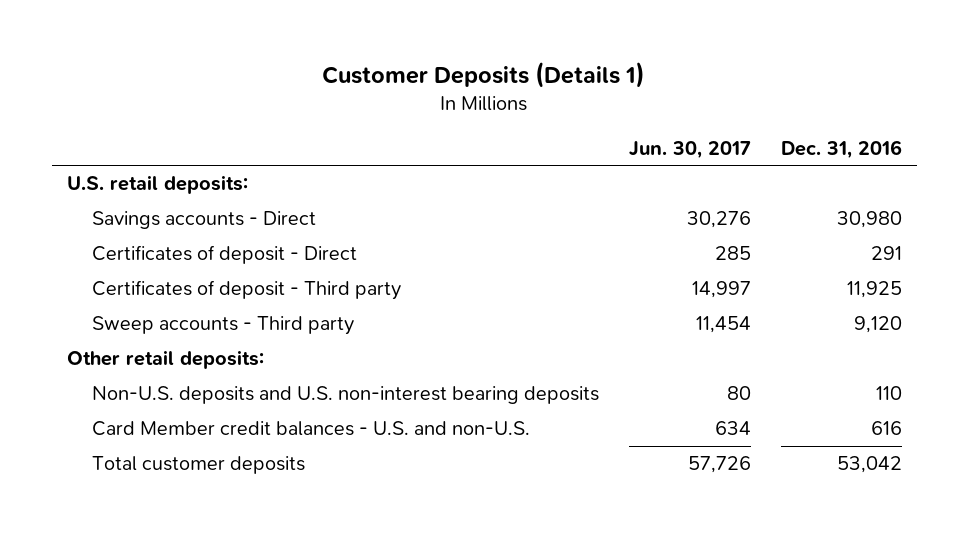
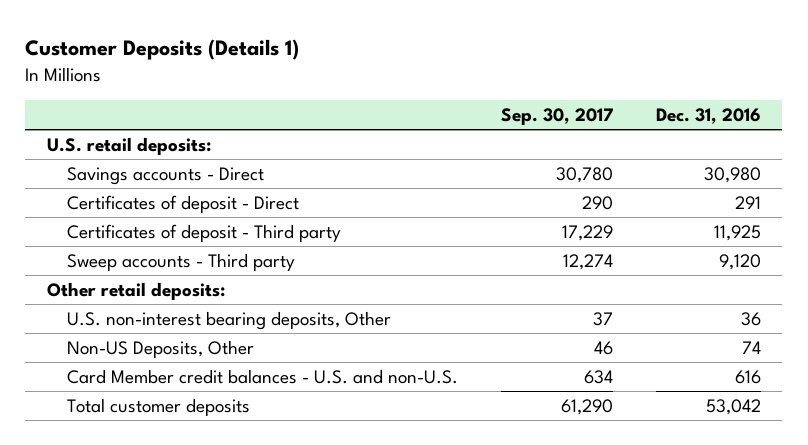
- | Jun. 30, 2017 | Dec. 31, 2016
+ | Sep. 30, 2017 | Dec. 31, 2016
- Non-U.S. deposits and U.S. non-interest bearing deposits | 80 | 110
+ U.S. non-interest bearing deposits, Other | 37 | 36
+ Non-US Deposits, Other | 46 | 74

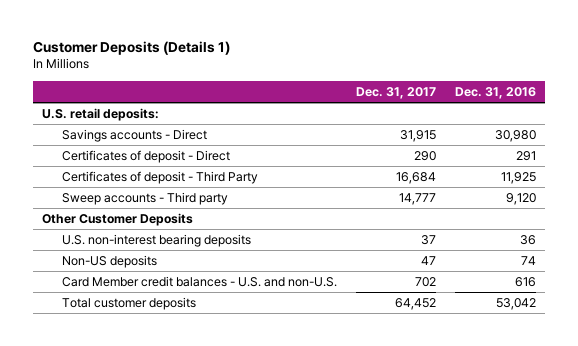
- | Sep. 30, 2017 | Dec. 31, 2016
+ | Dec. 31, 2017 | Dec. 31, 2016
- Certificates of deposit - Third party | 17,229 | 11,925
+ Certificates of deposit - Third Party | 16,684 | 11,925
- Other retail deposits:
- U.S. non-interest bearing deposits, Other | 37 | 36
- Non-US Deposits, Other | 46 | 74
+ Other Customer Deposits
+ U.S. non-interest bearing deposits | 37 | 36
+ Non-US deposits | 47 | 74

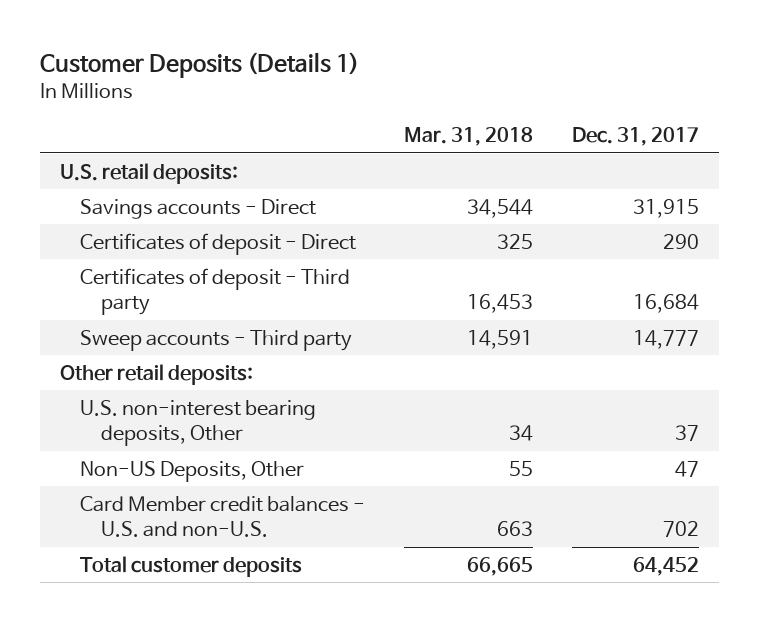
- | Dec. 31, 2017 | Dec. 31, 2016
+ | Mar. 31, 2018 | Dec. 31, 2017
- Certificates of deposit - Third Party | 16,684 | 11,925
+ Certificates of deposit - Third party | 16,453 | 16,684
- Other Customer Deposits
- U.S. non-interest bearing deposits | 37 | 36
- Non-US deposits | 47 | 74
+ Other retail deposits:
+ U.S. non-interest bearing deposits, Other | 34 | 37
+ Non-US Deposits, Other | 55 | 47

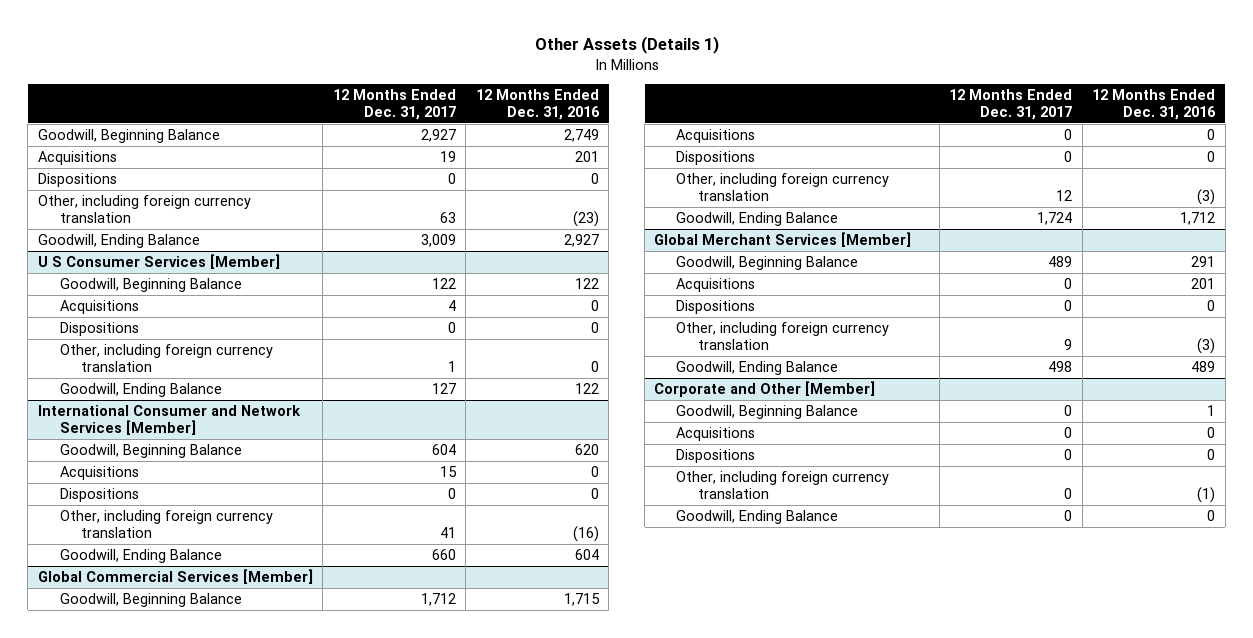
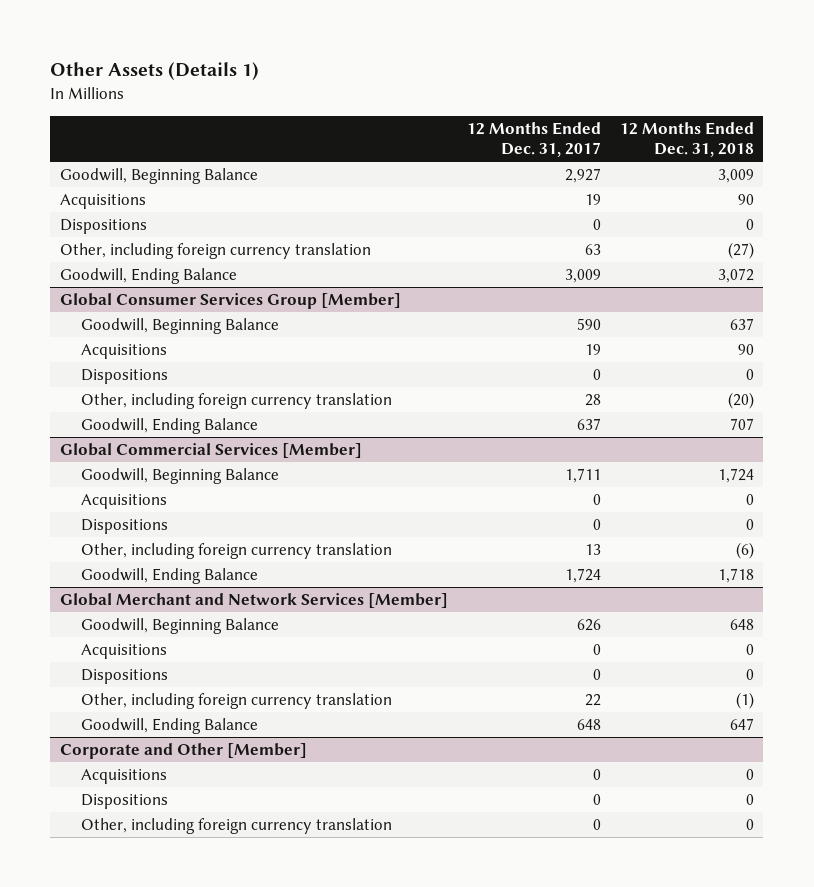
- | 12 Months Ended Dec. 31, 2017 | 12 Months Ended Dec. 31, 2016
+ | 12 Months Ended Dec. 31, 2017 | 12 Months Ended Dec. 31, 2018
- U S Consumer Services [Member]
- Goodwill, Beginning Balance | 122 | 122
- Acquisitions | 4 | 0
- Dispositions | 0 | 0
- Other, including foreign currency translation | 1 | 0
- Goodwill, Ending Balance | 127 | 122
- International Consumer and Network Services [Member]
- Goodwill, Beginning Balance | 604 | 620
- Acquisitions | 15 | 0
+ Global Consumer Services Group [Member]
+ Goodwill, Beginning Balance | 590 | 637
+ Acquisitions | 19 | 90
- Other, including foreign currency translation | 41 | (16)
- Goodwill, Ending Balance | 660 | 604
+ Other, including foreign currency translation | 28 | (20)
+ Goodwill, Ending Balance | 637 | 707
@ Global Commercial Services [Member]
- Goodwill, Beginning Balance | 1,712 | 1,715
+ Goodwill, Beginning Balance | 1,711 | 1,724
- Other, including foreign currency translation | 12 | (3)
+ Other, including foreign currency translation | 13 | (6)
- Global Merchant Services [Member]
- Goodwill, Beginning Balance | 489 | 291
+ Global Merchant and Network Services [Member]
+ Goodwill, Beginning Balance | 626 | 648
- Other, including foreign currency translation | 9 | (3)
- Goodwill, Ending Balance | 498 | 489
+ Other, including foreign currency translation | 22 | (1)
+ Goodwill, Ending Balance | 648 | 647
@ Corporate and Other [Member]
- Goodwill, Beginning Balance | 0 | 1
- Goodwill, Ending Balance | 0 | 0

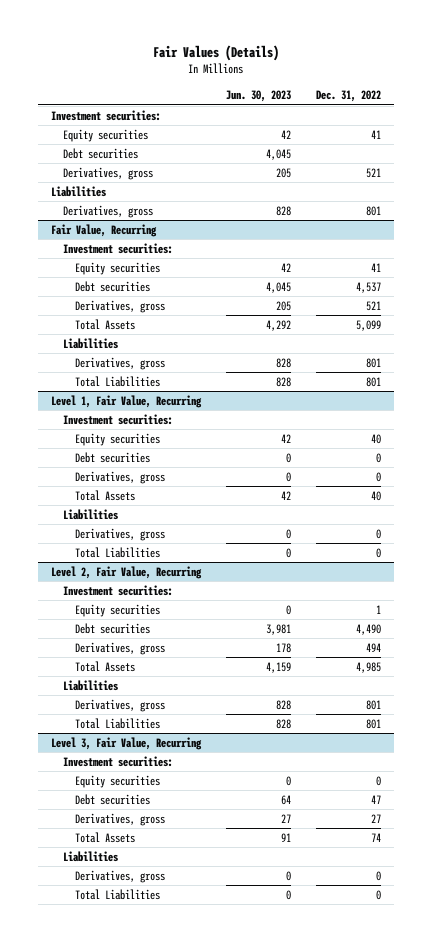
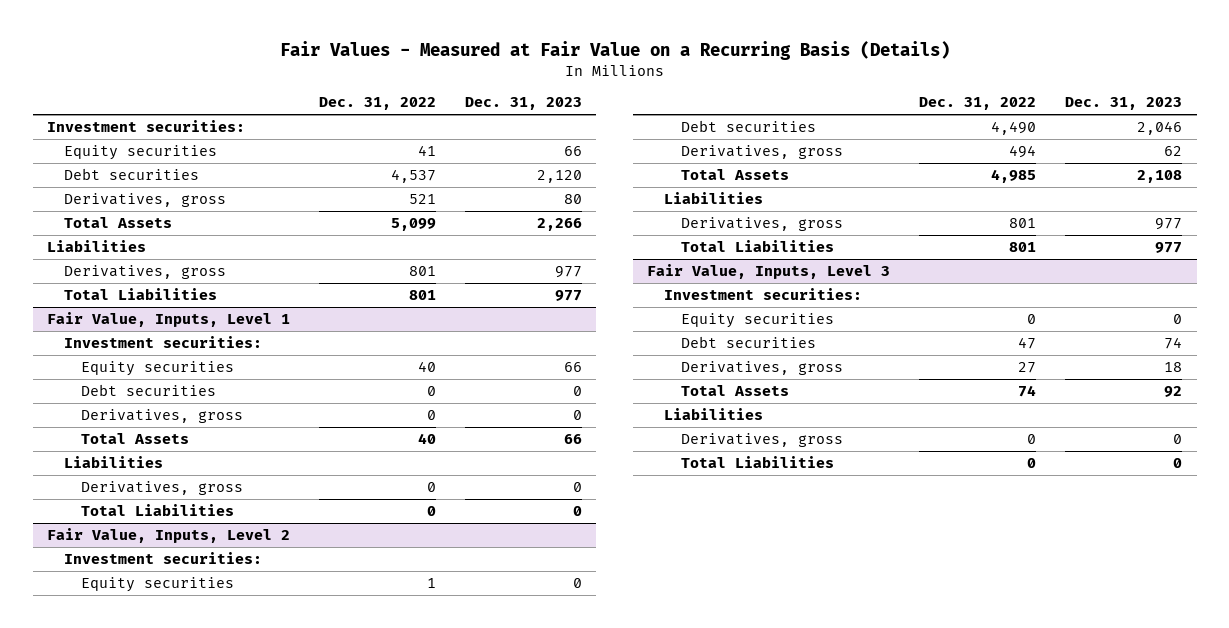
- Fair Values (Details)
+ Fair Values - Measured at Fair Value on a Recurring Basis (Details)
- | Jun. 30, 2023 | Dec. 31, 2022
+ | Dec. 31, 2022 | Dec. 31, 2023
- Debt securities | 4,045 |
- Derivatives, gross | 205 | 521
- Liabilities
- Derivatives, gross | 828 | 801
- Fair Value, Recurring
- Investment securities:
- Equity securities | 42 | 41
- Level 1, Fair Value, Recurring
+ Fair Value, Inputs, Level 1
- Level 2, Fair Value, Recurring
+ Fair Value, Inputs, Level 2
- Level 3, Fair Value, Recurring
+ Fair Value, Inputs, Level 3

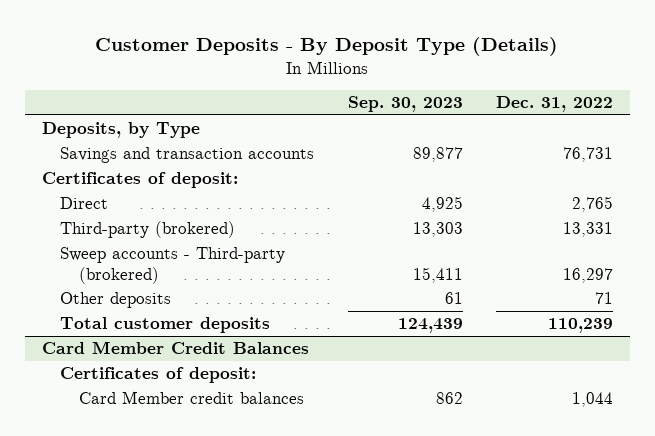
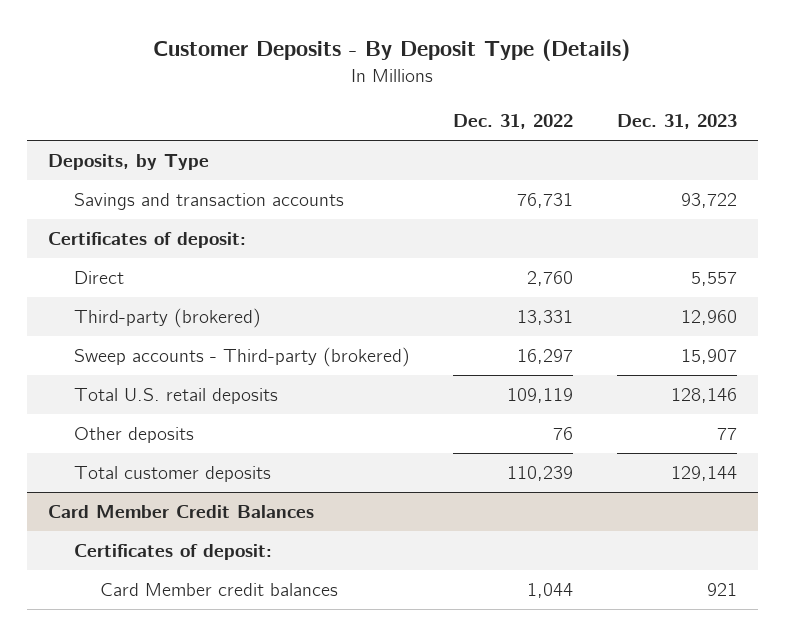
- | Sep. 30, 2023 | Dec. 31, 2022
+ | Dec. 31, 2022 | Dec. 31, 2023
- Direct | 4,925 | 2,765
+ Direct | 2,760 | 5,557
- Other deposits | 61 | 71
+ Total U.S. retail deposits | 109,119 | 128,146
+ Other deposits | 76 | 77

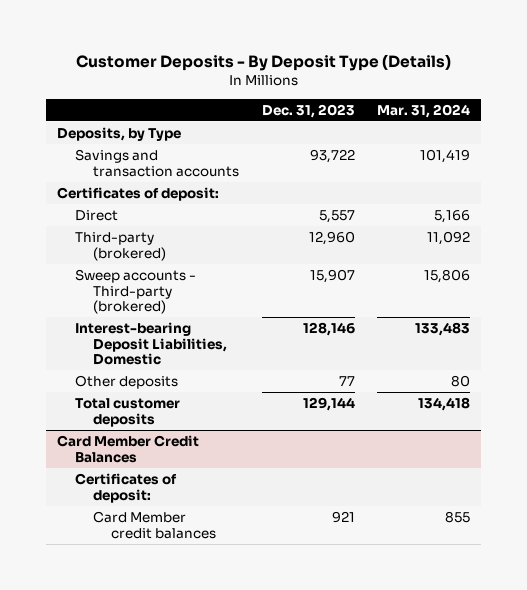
- | Dec. 31, 2022 | Dec. 31, 2023
+ | Dec. 31, 2023 | Mar. 31, 2024
- Total U.S. retail deposits | 109,119 | 128,146
+ Interest-bearing Deposit Liabilities, Domestic | 128,146 | 133,483

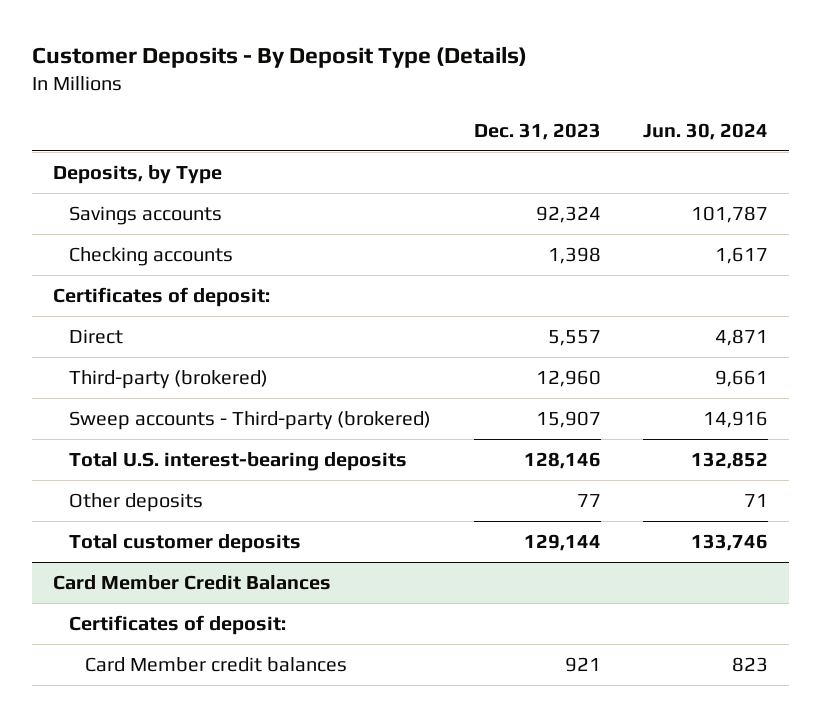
- | Dec. 31, 2023 | Mar. 31, 2024
+ | Dec. 31, 2023 | Jun. 30, 2024
- Savings and transaction accounts | 93,722 | 101,419
+ Savings accounts | 92,324 | 101,787
+ Checking accounts | 1,398 | 1,617
- Interest-bearing Deposit Liabilities, Domestic | 128,146 | 133,483
+ Total U.S. interest-bearing deposits | 128,146 | 132,852

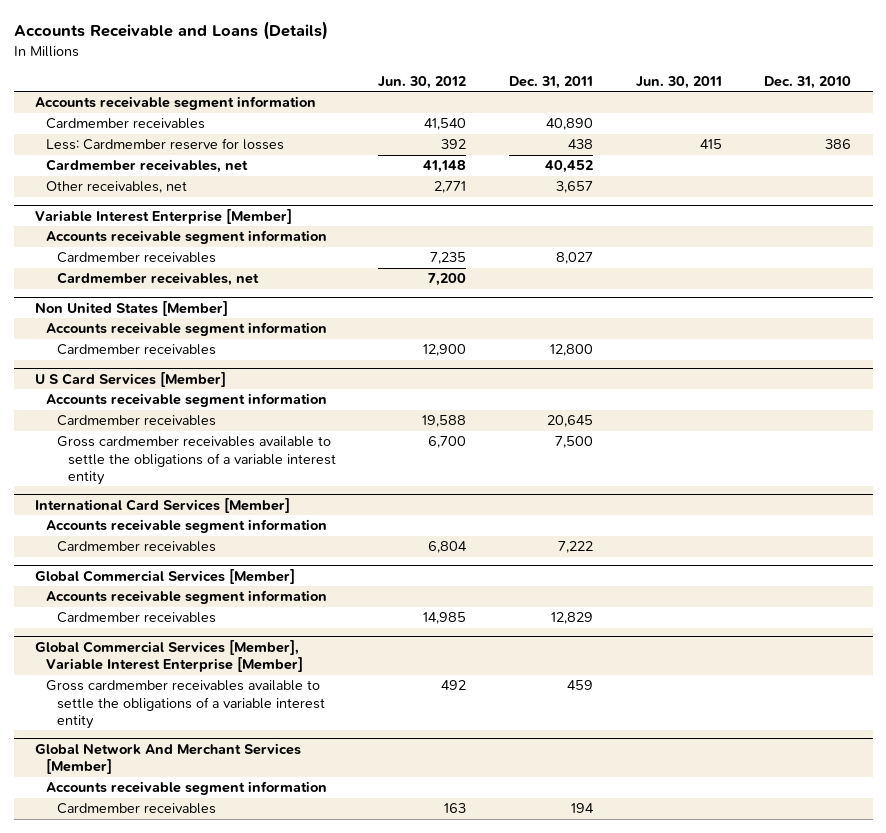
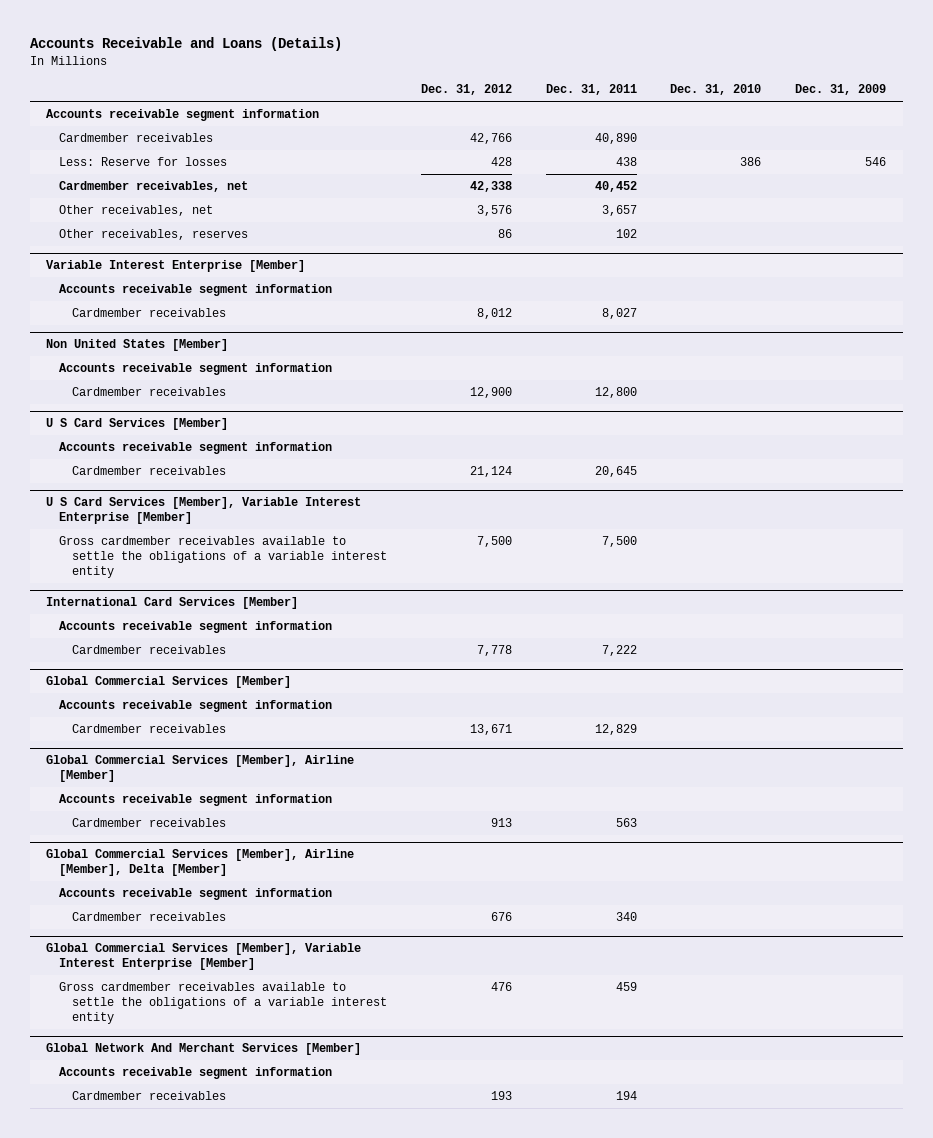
- | Jun. 30, 2012 | Dec. 31, 2011 | Jun. 30, 2011 | Dec. 31, 2010
+ | Dec. 31, 2012 | Dec. 31, 2011 | Dec. 31, 2010 | Dec. 31, 2009
- Less: Cardmember reserve for losses | 392 | 438 | 415 | 386
+ Less: Reserve for losses | 428 | 438 | 386 | 546
+ Other receivables, reserves | 86 | 102 | |
@ Variable Interest Enterprise [Member]
- Cardmember receivables, net | 7,200 | | |
+ U S Card Services [Member], Variable Interest Enterprise [Member]
+ Global Commercial Services [Member], Airline [Member]
+ Accounts receivable segment information
+ Cardmember receivables | 913 | 563 | |
+ Global Commercial Services [Member], Airline [Member], Delta [Member]
+ Accounts receivable segment information
+ Cardmember receivables | 676 | 340 | |

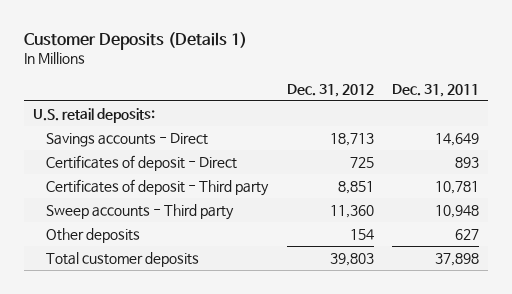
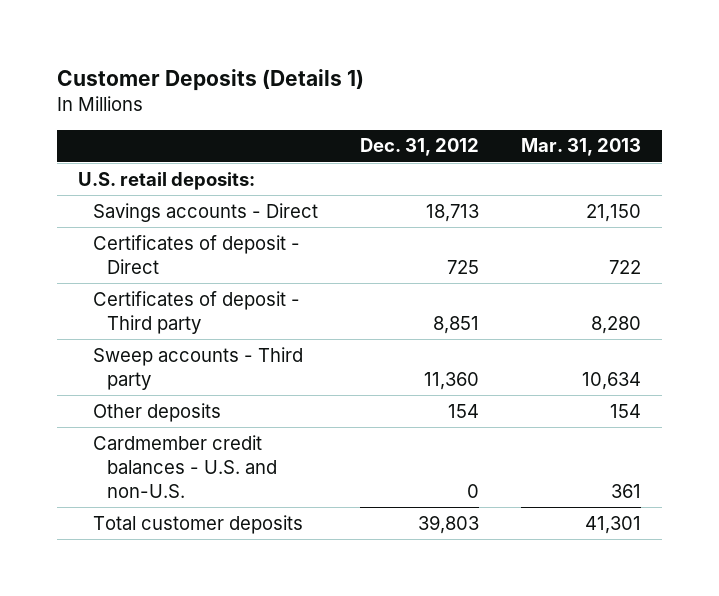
- | Dec. 31, 2012 | Dec. 31, 2011
+ | Dec. 31, 2012 | Mar. 31, 2013
+ Cardmember credit balances - U.S. and non-U.S. | 0 | 361

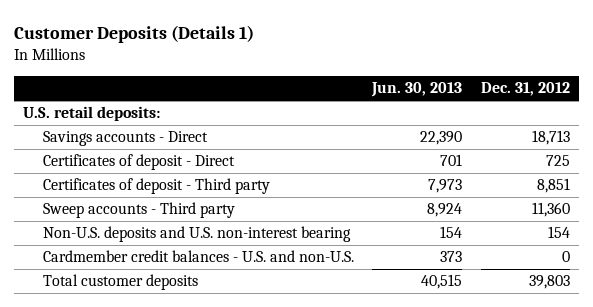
- | Dec. 31, 2012 | Mar. 31, 2013
+ | Jun. 30, 2013 | Dec. 31, 2012
- Other deposits | 154 | 154
+ Non-U.S. deposits and U.S. non-interest bearing | 154 | 154

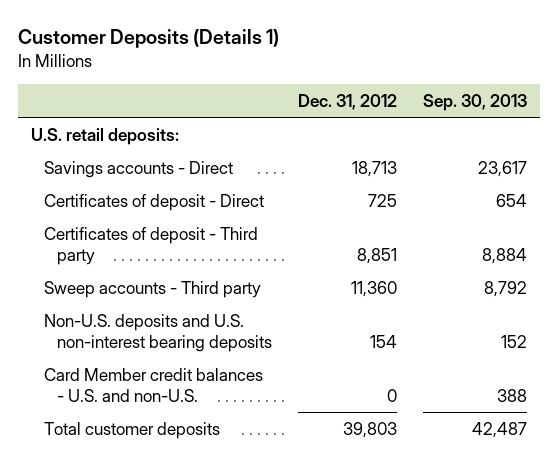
- | Jun. 30, 2013 | Dec. 31, 2012
+ | Dec. 31, 2012 | Sep. 30, 2013
- Non-U.S. deposits and U.S. non-interest bearing | 154 | 154
- Cardmember credit balances - U.S. and non-U.S. | 373 | 0
+ Non-U.S. deposits and U.S. non-interest bearing deposits | 154 | 152
+ Card Member credit balances - U.S. and non-U.S. | 0 | 388

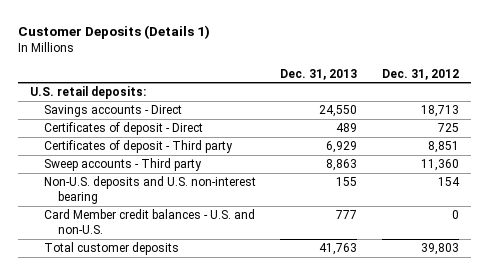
- | Dec. 31, 2012 | Sep. 30, 2013
+ | Dec. 31, 2013 | Dec. 31, 2012
- Non-U.S. deposits and U.S. non-interest bearing deposits | 154 | 152
+ Non-U.S. deposits and U.S. non-interest bearing | 155 | 154

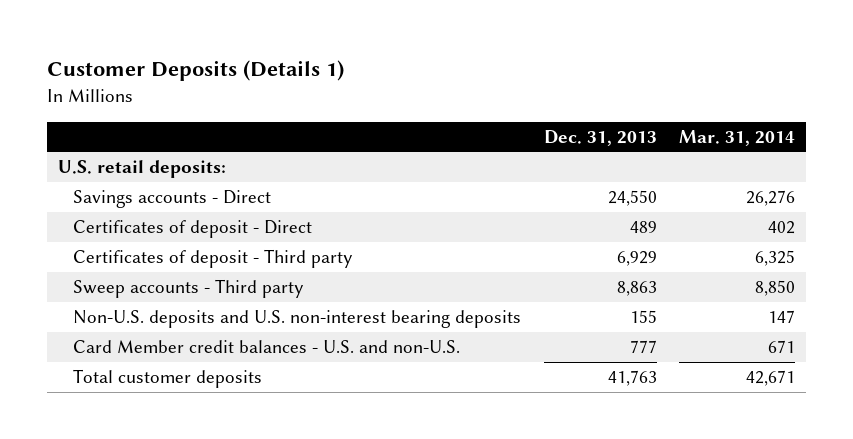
- | Dec. 31, 2013 | Dec. 31, 2012
+ | Dec. 31, 2013 | Mar. 31, 2014
- Non-U.S. deposits and U.S. non-interest bearing | 155 | 154
+ Non-U.S. deposits and U.S. non-interest bearing deposits | 155 | 147

